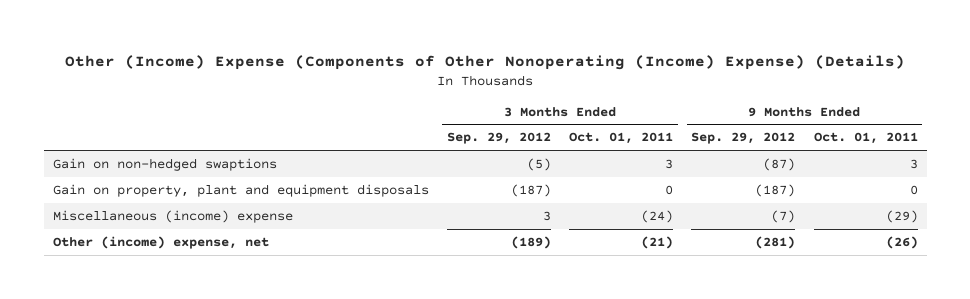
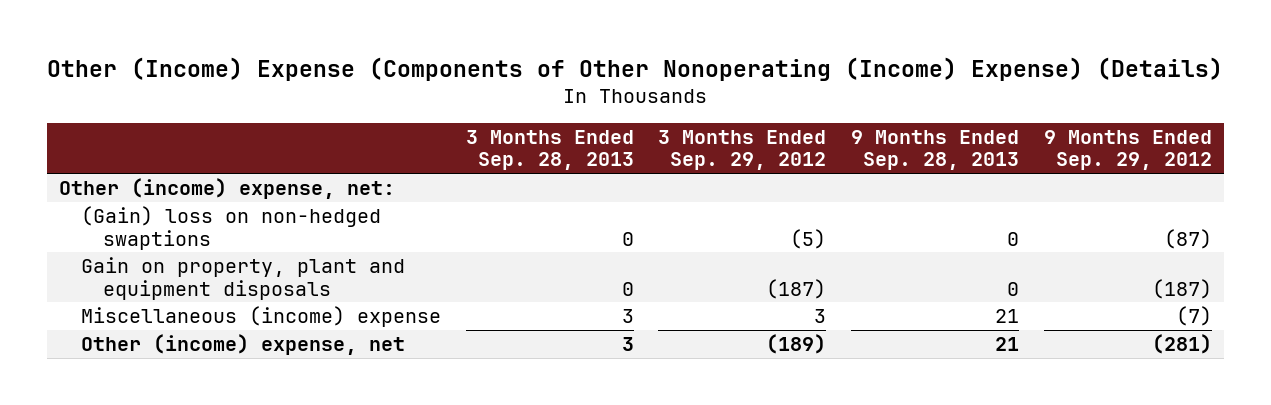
- | 3 Months Ended Sep. 29, 2012 | 3 Months Ended Oct. 01, 2011 | 9 Months Ended Sep. 29, 2012 | 9 Months Ended Oct. 01, 2011
+ | 3 Months Ended Sep. 28, 2013 | 3 Months Ended Sep. 29, 2012 | 9 Months Ended Sep. 28, 2013 | 9 Months Ended Sep. 29, 2012
- Gain on non-hedged swaptions | (5) | 3 | (87) | 3
+ Other (income) expense, net:
+ (Gain) loss on non-hedged swaptions | 0 | (5) | 0 | (87)

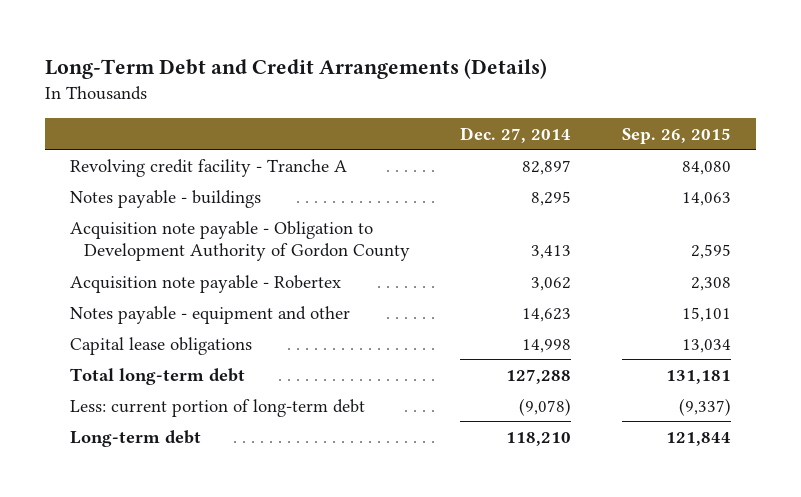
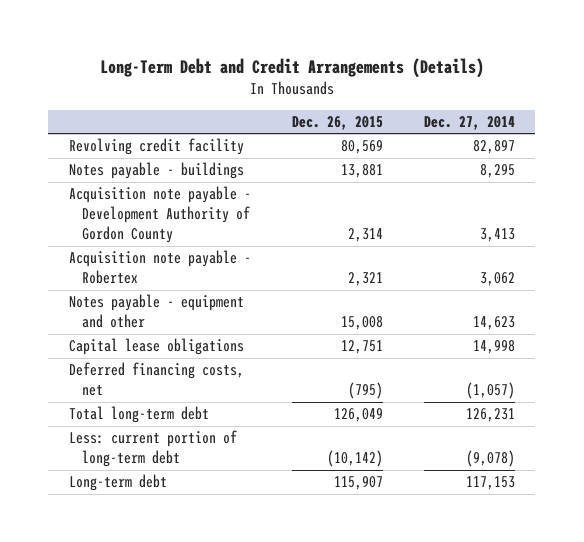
- | Dec. 27, 2014 | Sep. 26, 2015
+ | Dec. 26, 2015 | Dec. 27, 2014
- Revolving credit facility - Tranche A | 82,897 | 84,080
+ Revolving credit facility | 80,569 | 82,897
- Acquisition note payable - Obligation to Development Authority of Gordon County | 3,413 | 2,595
+ Acquisition note payable - Development Authority of Gordon County | 2,314 | 3,413
- Total long-term debt | 127,288 | 131,181
+ Deferred financing costs, net | (795) | (1,057)
+ Total long-term debt | 126,049 | 126,231
- Long-term debt | 118,210 | 121,844
+ Long-term debt | 115,907 | 117,153

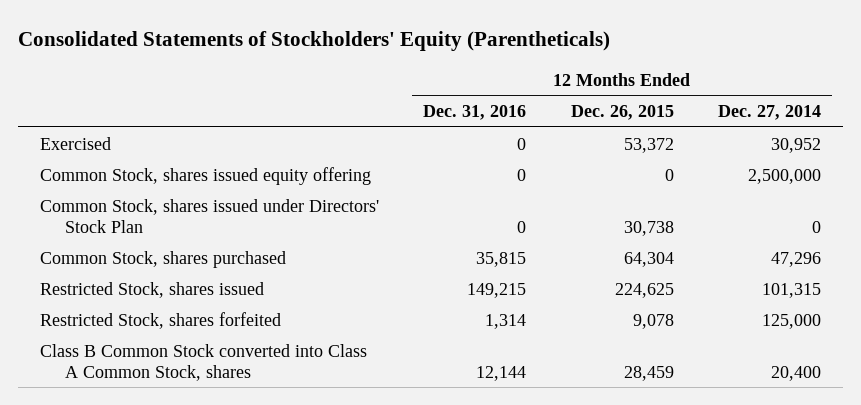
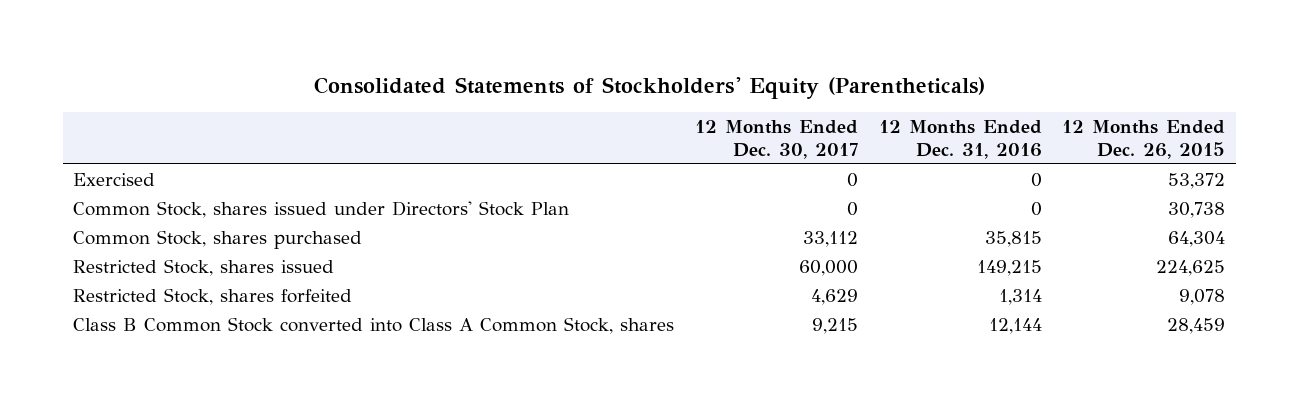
- | 12 Months Ended Dec. 31, 2016 | 12 Months Ended Dec. 26, 2015 | 12 Months Ended Dec. 27, 2014
+ | 12 Months Ended Dec. 30, 2017 | 12 Months Ended Dec. 31, 2016 | 12 Months Ended Dec. 26, 2015
- Common Stock, shares issued equity offering | 0 | 0 | 2,500,000

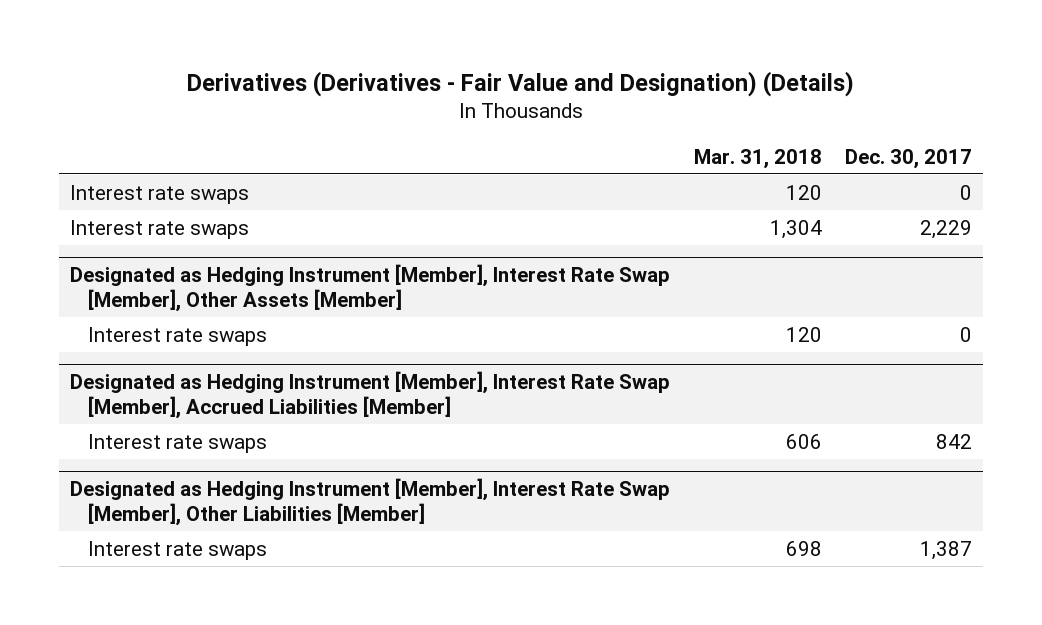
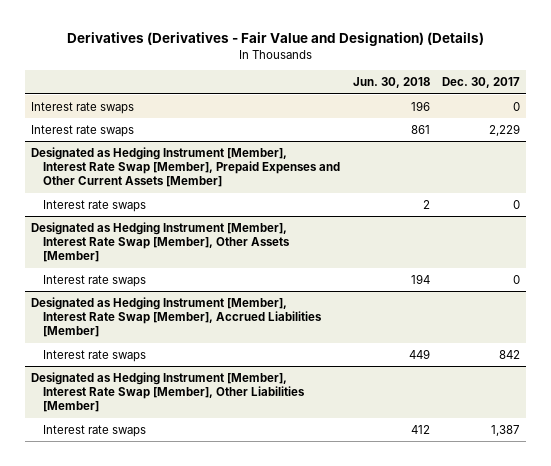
- | Mar. 31, 2018 | Dec. 30, 2017
+ | Jun. 30, 2018 | Dec. 30, 2017
+ Designated as Hedging Instrument [Member], Interest Rate Swap [Member], Prepaid Expenses and Other Current Assets [Member]
+ Interest rate swaps | 2 | 0

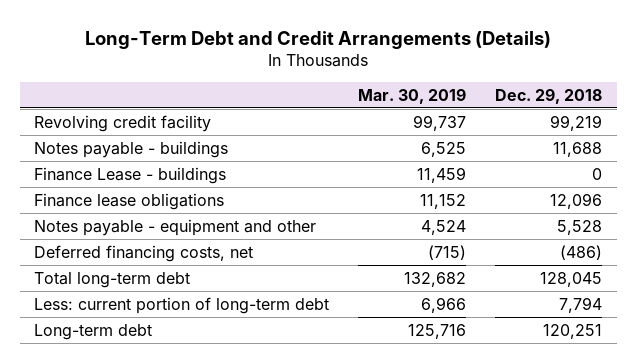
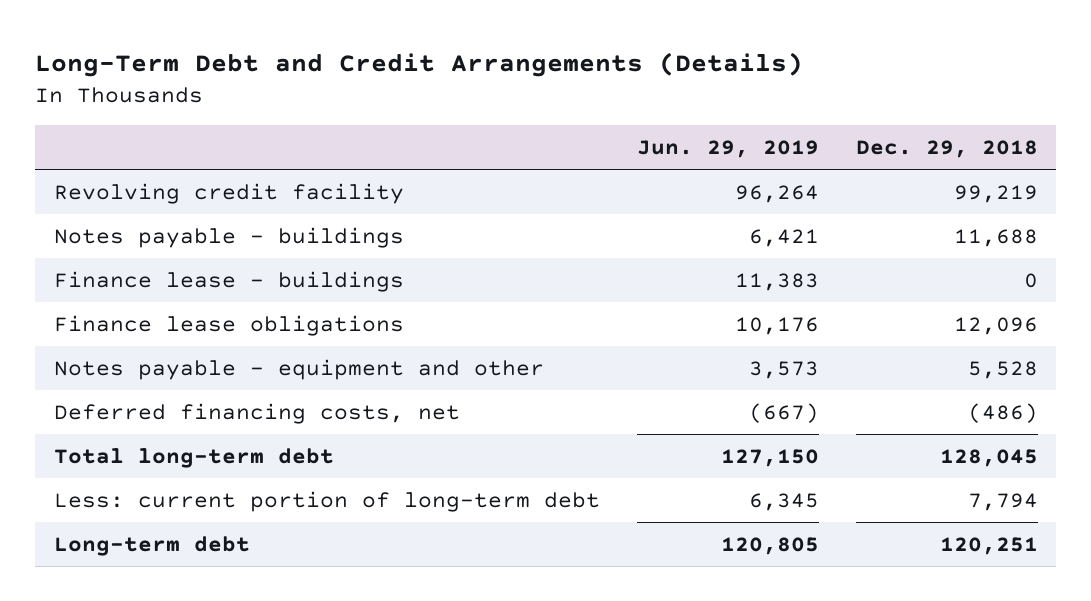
- | Mar. 30, 2019 | Dec. 29, 2018
+ | Jun. 29, 2019 | Dec. 29, 2018
- Finance Lease - buildings | 11,459 | 0
+ Finance lease - buildings | 11,383 | 0

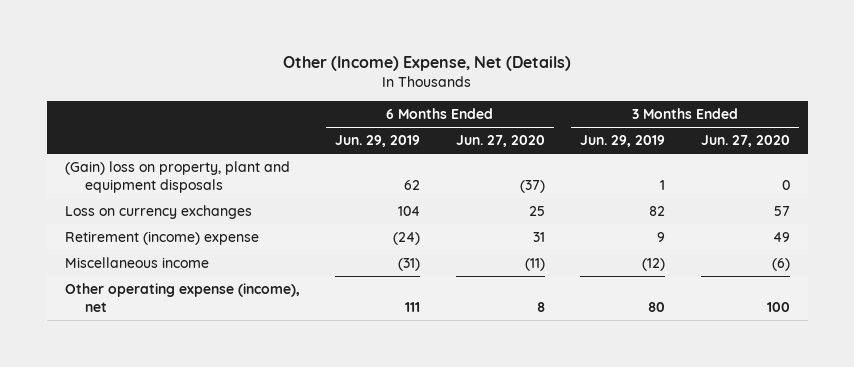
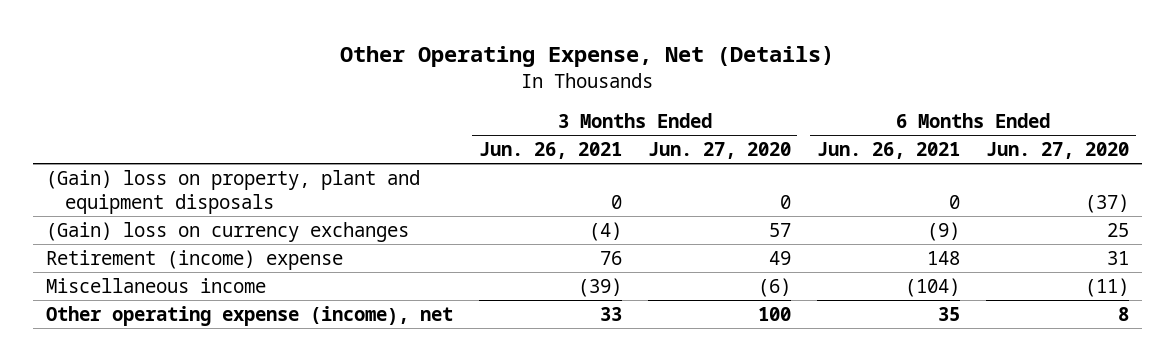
- Other (Income) Expense, Net (Details)
+ Other Operating Expense, Net (Details)
- | 6 Months Ended Jun. 29, 2019 | 6 Months Ended Jun. 27, 2020 | 3 Months Ended Jun. 29, 2019 | 3 Months Ended Jun. 27, 2020
+ | 3 Months Ended Jun. 26, 2021 | 3 Months Ended Jun. 27, 2020 | 6 Months Ended Jun. 26, 2021 | 6 Months Ended Jun. 27, 2020
- Loss on currency exchanges | 104 | 25 | 82 | 57
+ (Gain) loss on currency exchanges | (4) | 57 | (9) | 25

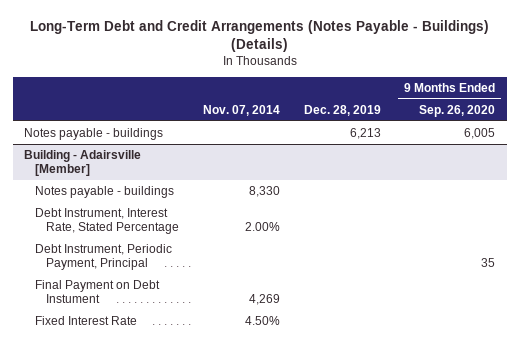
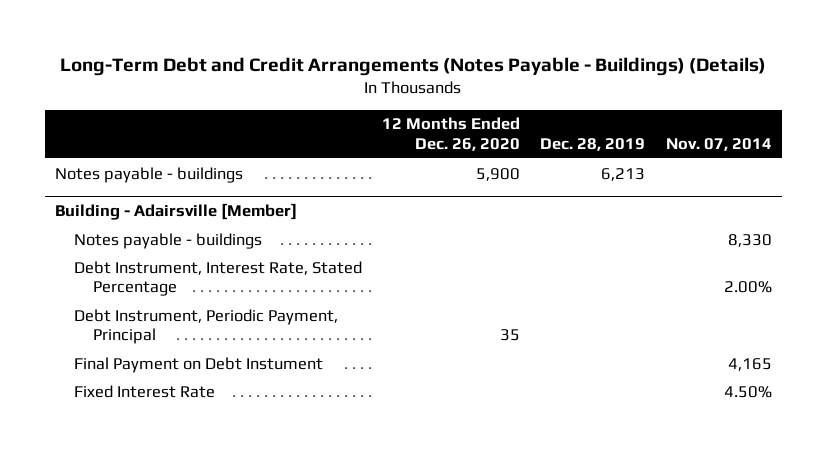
- | Nov. 07, 2014 | Dec. 28, 2019 | 9 Months Ended Sep. 26, 2020
+ | 12 Months Ended Dec. 26, 2020 | Dec. 28, 2019 | Nov. 07, 2014
@ Building - Adairsville [Member]
- Final Payment on Debt Instument | 4,269 | |
+ Final Payment on Debt Instument | | | 4,165

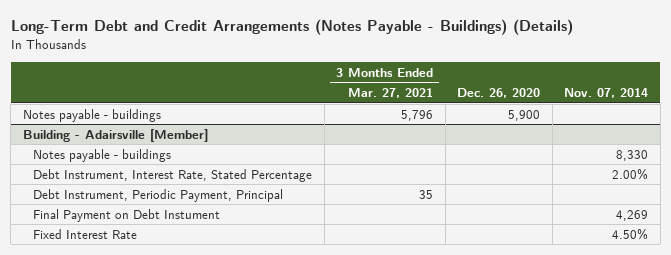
- | 12 Months Ended Dec. 26, 2020 | Dec. 28, 2019 | Nov. 07, 2014
+ | 3 Months Ended Mar. 27, 2021 | Dec. 26, 2020 | Nov. 07, 2014
@ Building - Adairsville [Member]
- Final Payment on Debt Instument | | | 4,165
+ Final Payment on Debt Instument | | | 4,269

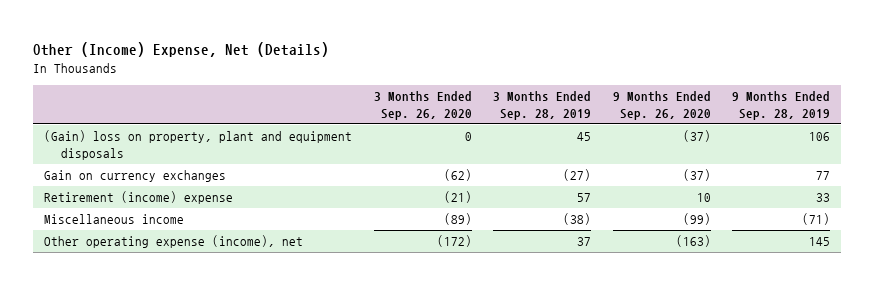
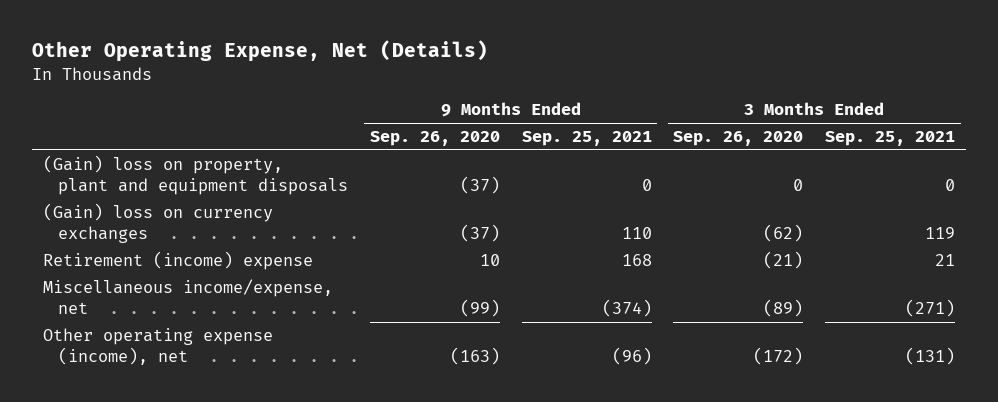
- Other (Income) Expense, Net (Details)
+ Other Operating Expense, Net (Details)
- | 3 Months Ended Sep. 26, 2020 | 3 Months Ended Sep. 28, 2019 | 9 Months Ended Sep. 26, 2020 | 9 Months Ended Sep. 28, 2019
+ | 9 Months Ended Sep. 26, 2020 | 9 Months Ended Sep. 25, 2021 | 3 Months Ended Sep. 26, 2020 | 3 Months Ended Sep. 25, 2021
- Gain on currency exchanges | (62) | (27) | (37) | 77
+ (Gain) loss on currency exchanges | (37) | 110 | (62) | 119
- Miscellaneous income | (89) | (38) | (99) | (71)
+ Miscellaneous income/expense, net | (99) | (374) | (89) | (271)

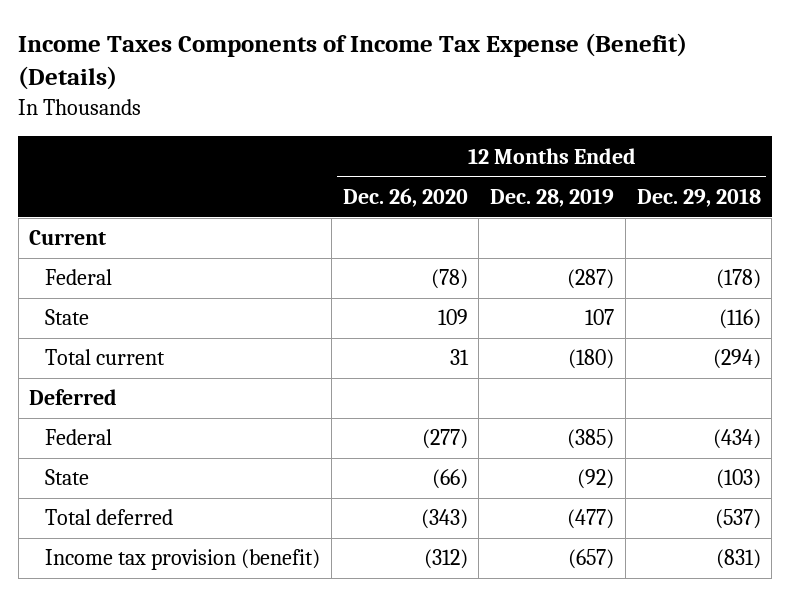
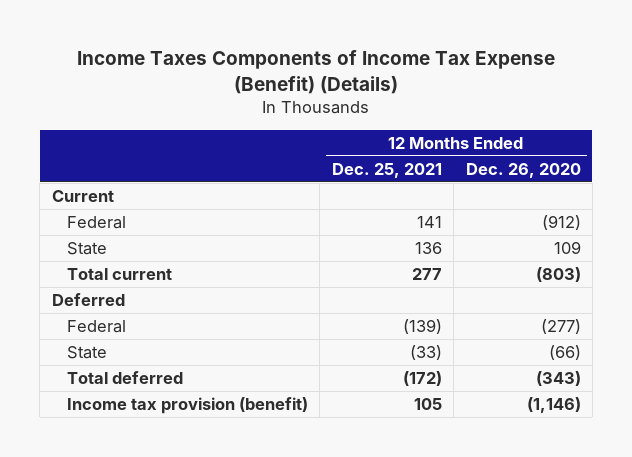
- | 12 Months Ended Dec. 26, 2020 | 12 Months Ended Dec. 28, 2019 | 12 Months Ended Dec. 29, 2018
+ | 12 Months Ended Dec. 25, 2021 | 12 Months Ended Dec. 26, 2020
- Federal | (78) | (287) | (178)
+ Federal | 141 | (912)
- Total current | 31 | (180) | (294)
+ Total current | 277 | (803)
- Income tax provision (benefit) | (312) | (657) | (831)
+ Income tax provision (benefit) | 105 | (1,146)

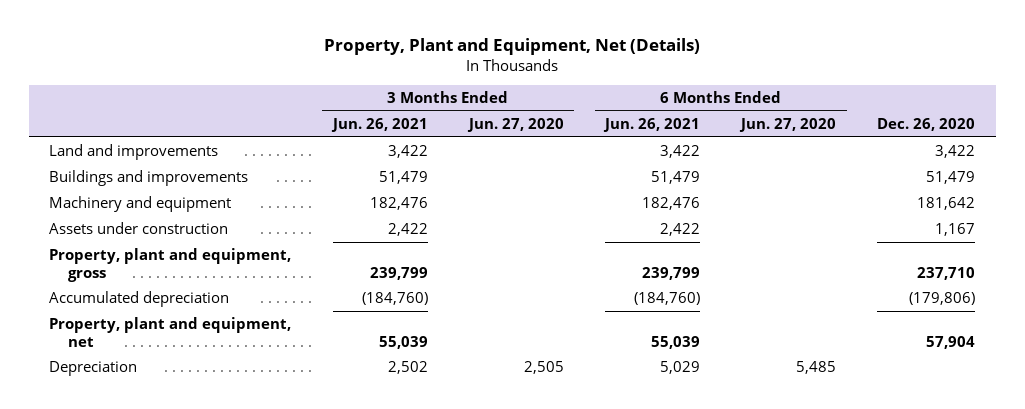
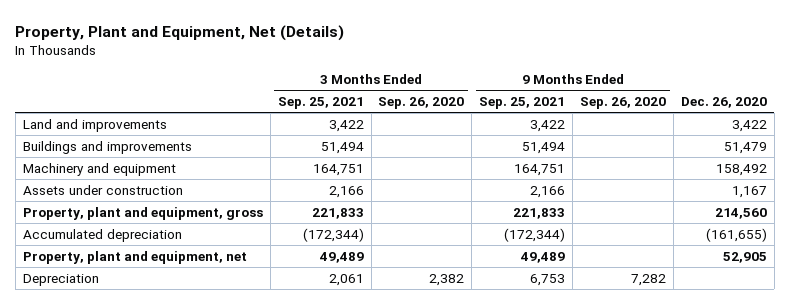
- | 3 Months Ended Jun. 26, 2021 | 3 Months Ended Jun. 27, 2020 | 6 Months Ended Jun. 26, 2021 | 6 Months Ended Jun. 27, 2020 | Dec. 26, 2020
+ | 3 Months Ended Sep. 25, 2021 | 3 Months Ended Sep. 26, 2020 | 9 Months Ended Sep. 25, 2021 | 9 Months Ended Sep. 26, 2020 | Dec. 26, 2020
- Machinery and equipment | 182,476 | | 182,476 | | 181,642
+ Machinery and equipment | 164,751 | | 164,751 | | 158,492
- Property, plant and equipment, gross | 239,799 | | 239,799 | | 237,710
- Accumulated depreciation | (184,760) | | (184,760) | | (179,806)
- Property, plant and equipment, net | 55,039 | | 55,039 | | 57,904
+ Property, plant and equipment, gross | 221,833 | | 221,833 | | 214,560
+ Accumulated depreciation | (172,344) | | (172,344) | | (161,655)
+ Property, plant and equipment, net | 49,489 | | 49,489 | | 52,905

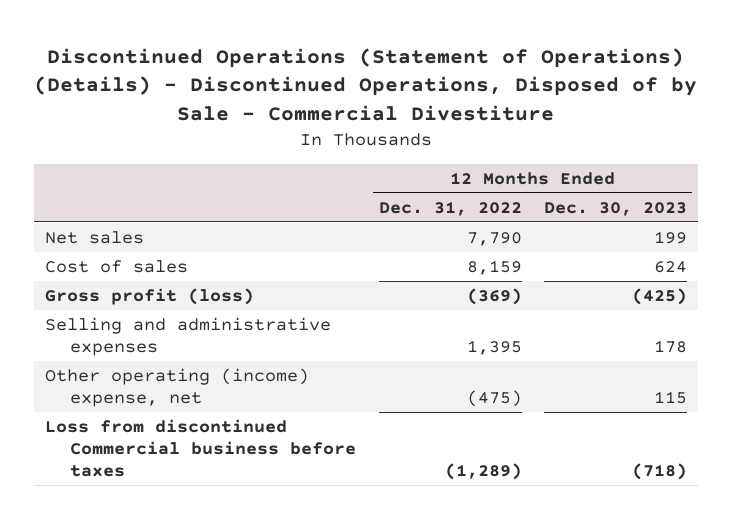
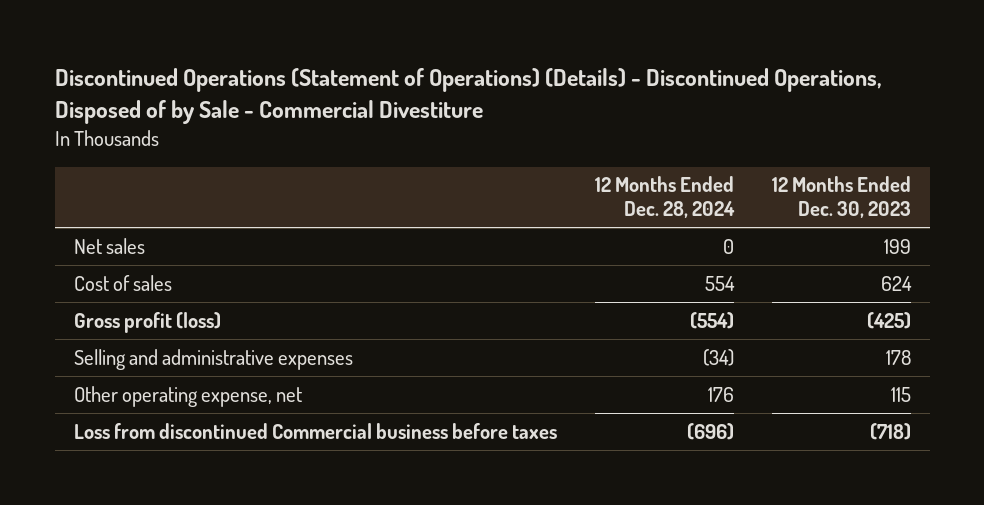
- | 12 Months Ended Dec. 31, 2022 | 12 Months Ended Dec. 30, 2023
+ | 12 Months Ended Dec. 28, 2024 | 12 Months Ended Dec. 30, 2023
- Other operating (income) expense, net | (475) | 115
+ Other operating expense, net | 176 | 115

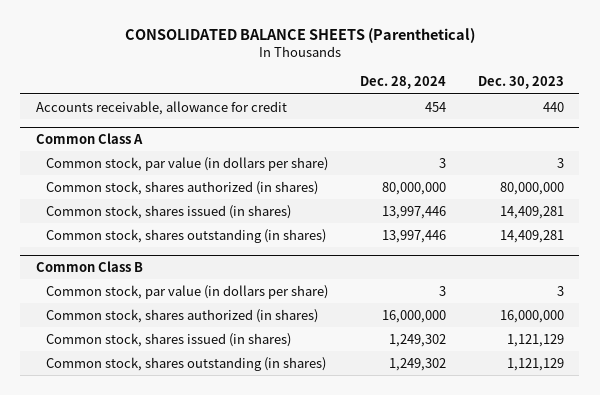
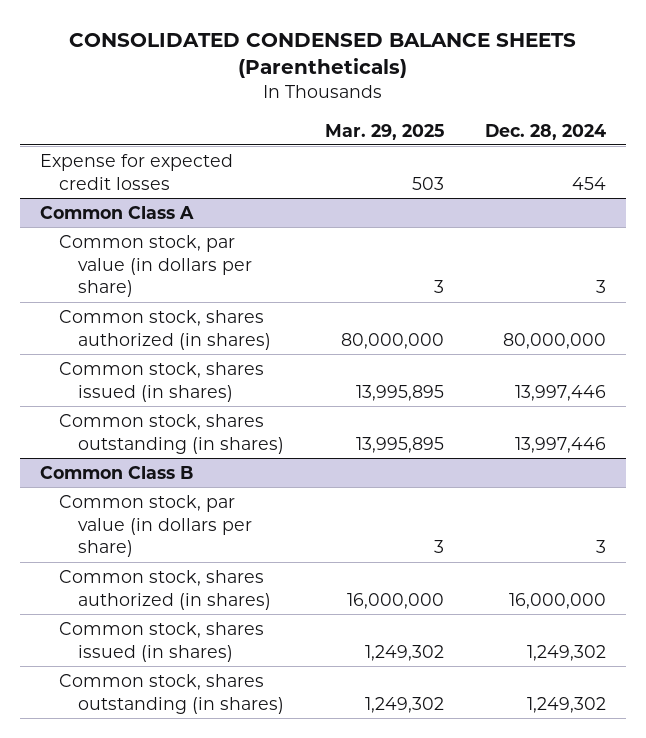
- CONSOLIDATED BALANCE SHEETS (Parenthetical)
+ CONSOLIDATED CONDENSED BALANCE SHEETS (Parentheticals)
- | Dec. 28, 2024 | Dec. 30, 2023
+ | Mar. 29, 2025 | Dec. 28, 2024
- Accounts receivable, allowance for credit | 454 | 440
+ Expense for expected credit losses | 503 | 454

